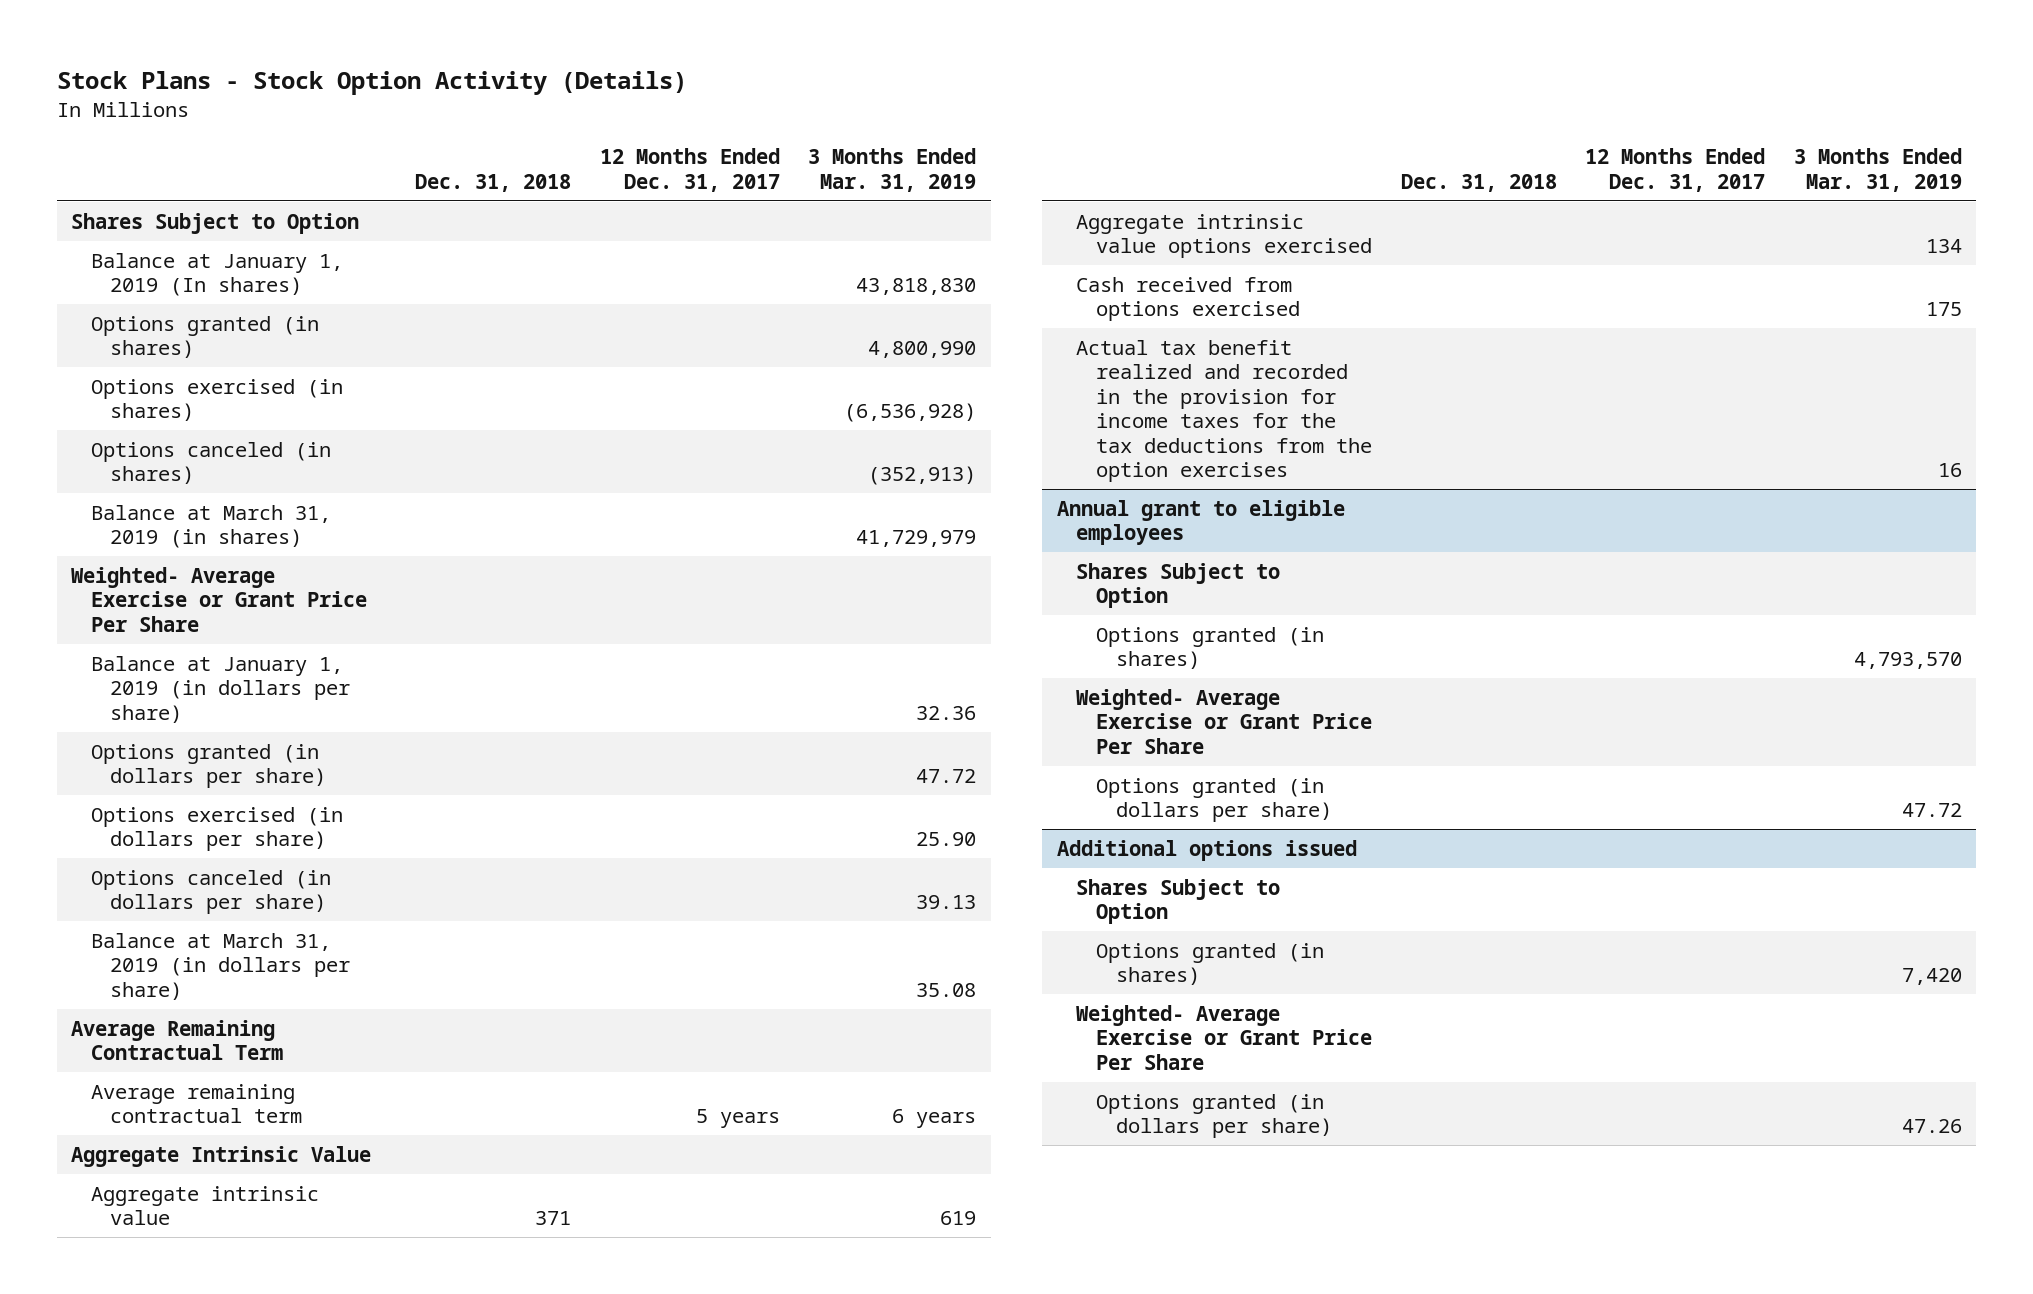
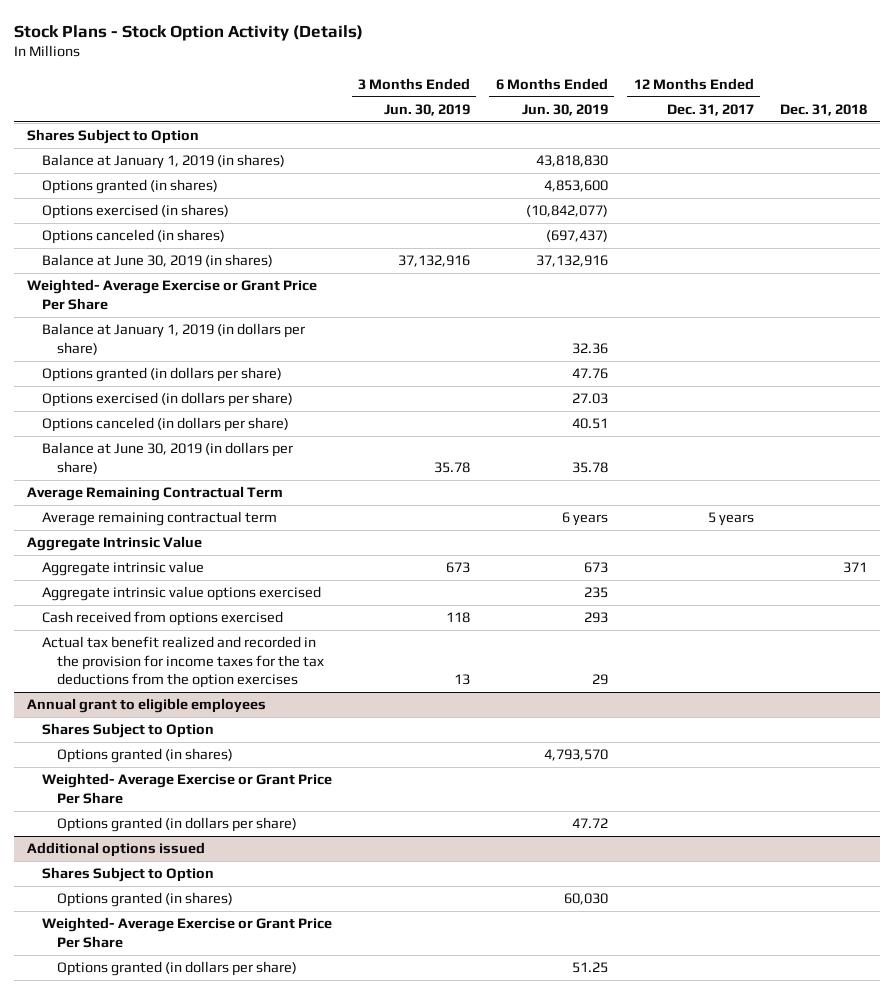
- | Dec. 31, 2018 | 12 Months Ended Dec. 31, 2017 | 3 Months Ended Mar. 31, 2019
+ | 3 Months Ended Jun. 30, 2019 | 6 Months Ended Jun. 30, 2019 | 12 Months Ended Dec. 31, 2017 | Dec. 31, 2018
- Balance at January 1, 2019 (In shares) | | | 43,818,830
+ Balance at January 1, 2019 (in shares) | | 43,818,830 | |
- Balance at March 31, 2019 (in shares) | | | 41,729,979
+ Balance at June 30, 2019 (in shares) | 37,132,916 | 37,132,916 | |
- Balance at March 31, 2019 (in dollars per share) | | | 35.08
+ Balance at June 30, 2019 (in dollars per share) | 35.78 | 35.78 | |

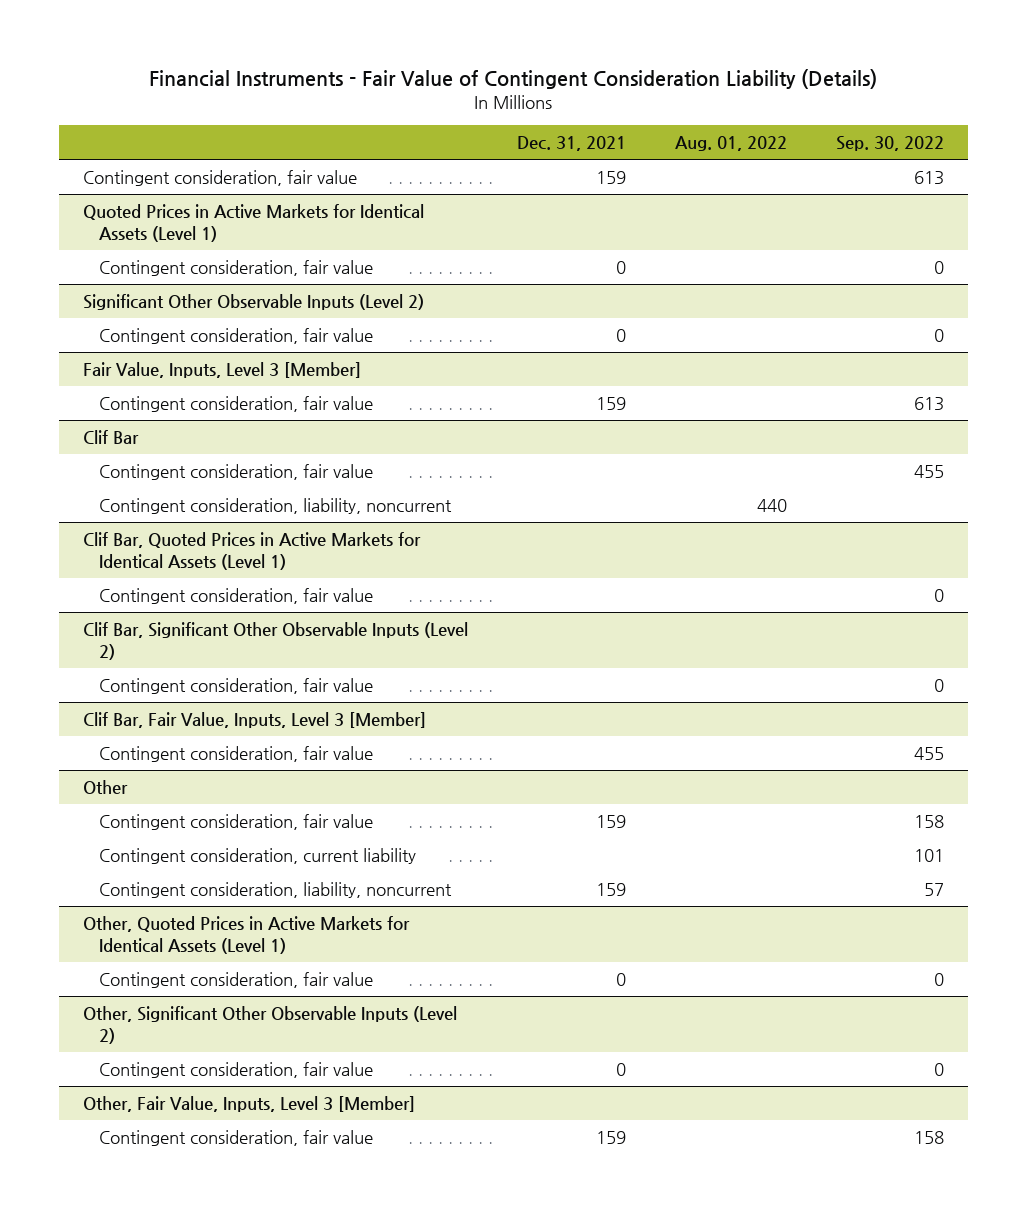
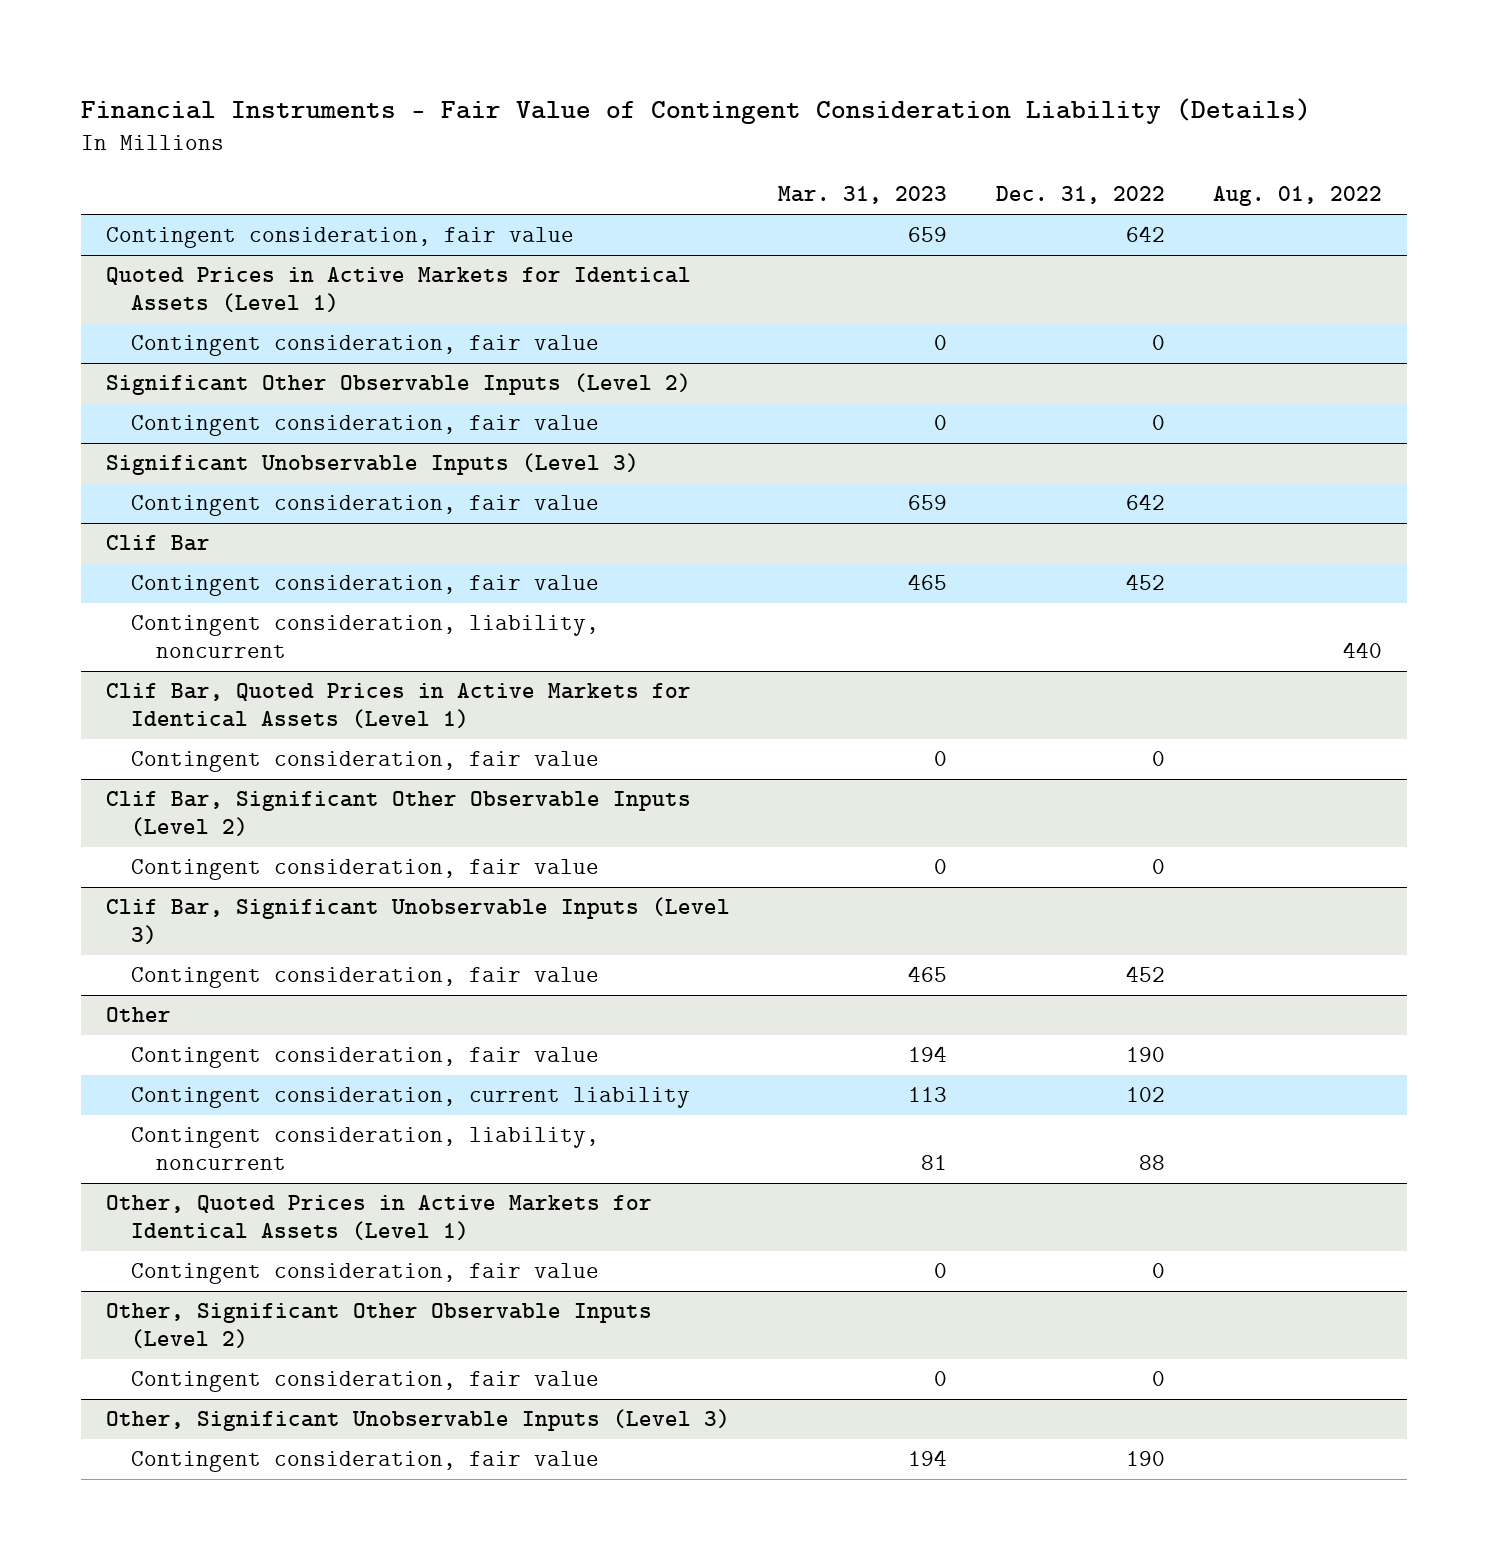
- | Dec. 31, 2021 | Aug. 01, 2022 | Sep. 30, 2022
+ | Mar. 31, 2023 | Dec. 31, 2022 | Aug. 01, 2022
- Fair Value, Inputs, Level 3 [Member]
+ Significant Unobservable Inputs (Level 3)
- Clif Bar, Fair Value, Inputs, Level 3 [Member]
+ Clif Bar, Significant Unobservable Inputs (Level 3)
- Other, Fair Value, Inputs, Level 3 [Member]
+ Other, Significant Unobservable Inputs (Level 3)

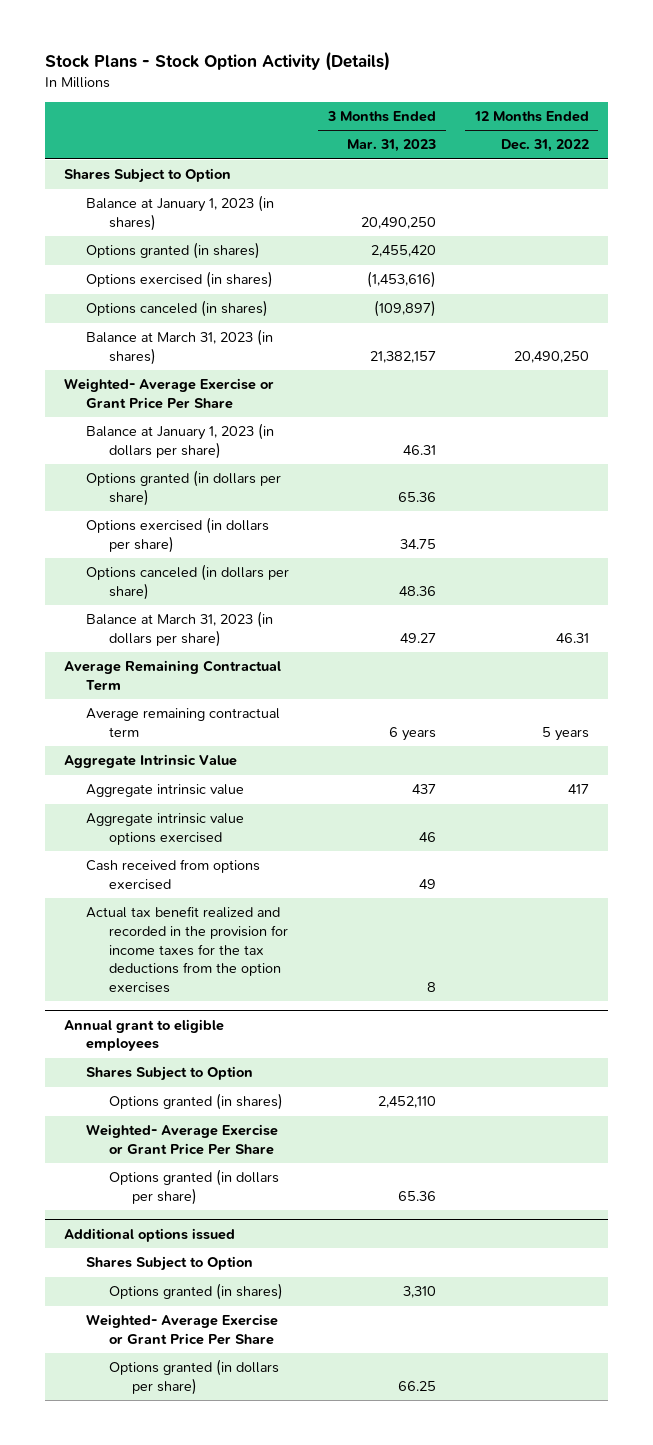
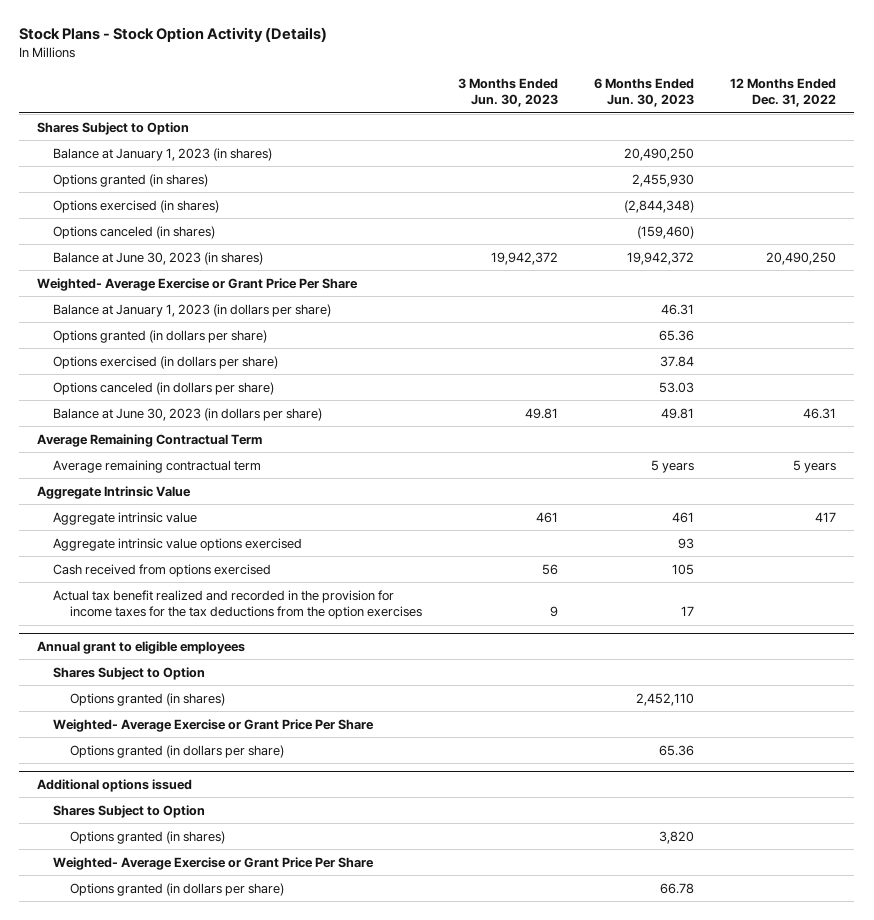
- | 3 Months Ended Mar. 31, 2023 | 12 Months Ended Dec. 31, 2022
+ | 3 Months Ended Jun. 30, 2023 | 6 Months Ended Jun. 30, 2023 | 12 Months Ended Dec. 31, 2022
- Balance at March 31, 2023 (in shares) | 21,382,157 | 20,490,250
+ Balance at June 30, 2023 (in shares) | 19,942,372 | 19,942,372 | 20,490,250
- Balance at March 31, 2023 (in dollars per share) | 49.27 | 46.31
+ Balance at June 30, 2023 (in dollars per share) | 49.81 | 49.81 | 46.31

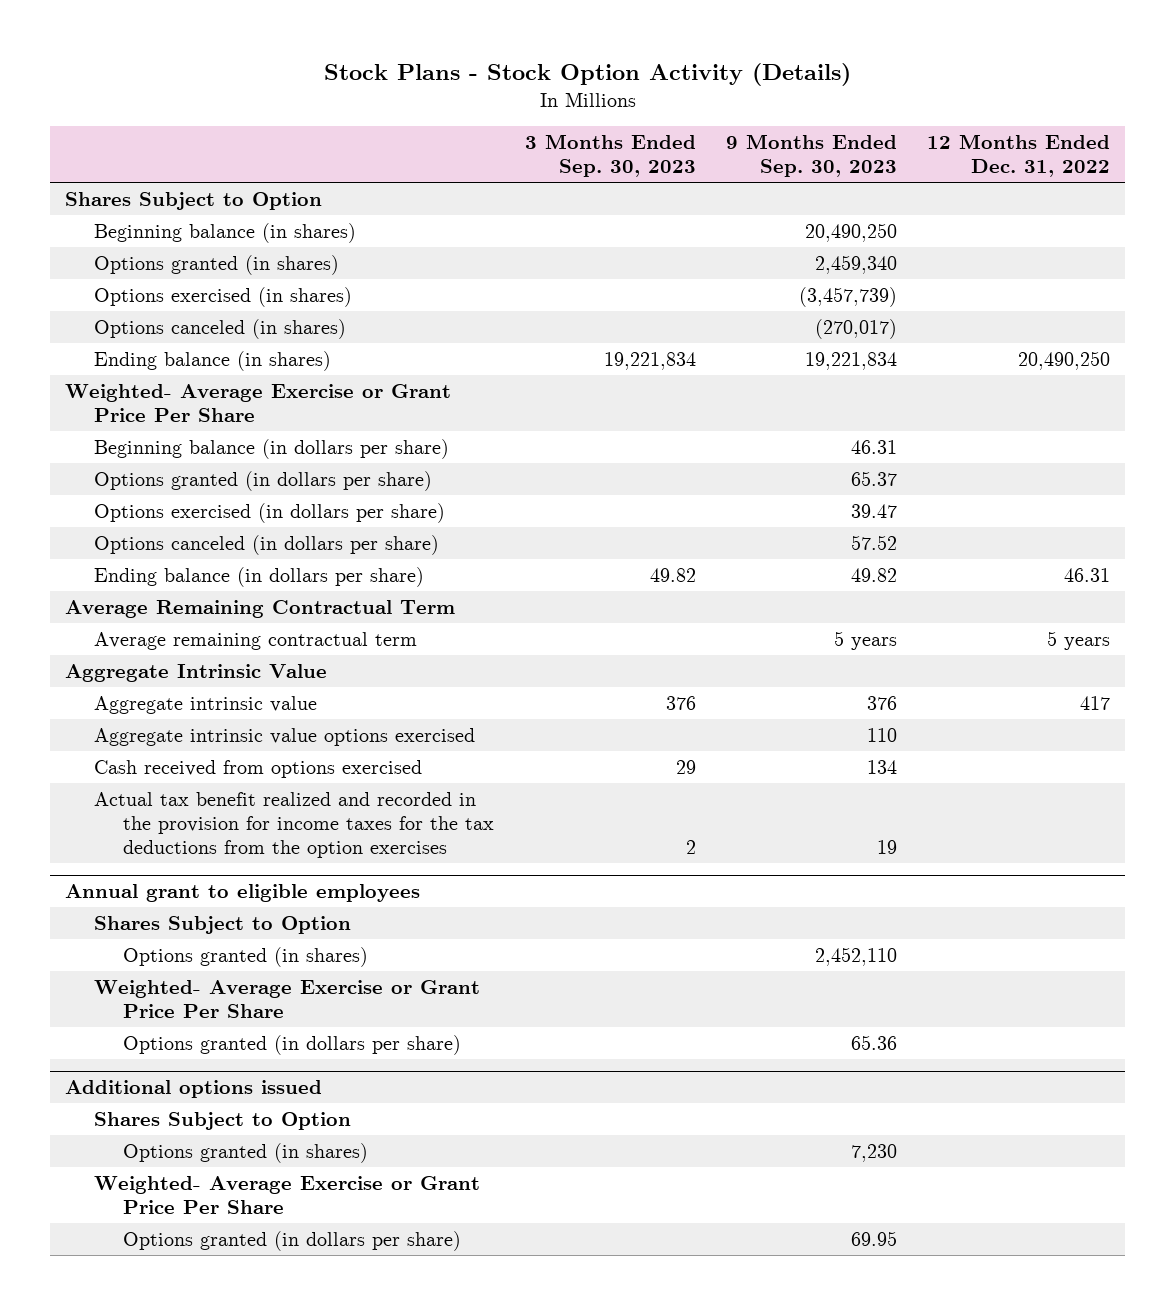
- | 3 Months Ended Jun. 30, 2023 | 6 Months Ended Jun. 30, 2023 | 12 Months Ended Dec. 31, 2022
+ | 3 Months Ended Sep. 30, 2023 | 9 Months Ended Sep. 30, 2023 | 12 Months Ended Dec. 31, 2022
- Balance at January 1, 2023 (in shares) | | 20,490,250 |
+ Beginning balance (in shares) | | 20,490,250 |
- Balance at June 30, 2023 (in shares) | 19,942,372 | 19,942,372 | 20,490,250
+ Ending balance (in shares) | 19,221,834 | 19,221,834 | 20,490,250
- Balance at January 1, 2023 (in dollars per share) | | 46.31 |
+ Beginning balance (in dollars per share) | | 46.31 |
- Balance at June 30, 2023 (in dollars per share) | 49.81 | 49.81 | 46.31
+ Ending balance (in dollars per share) | 49.82 | 49.82 | 46.31

